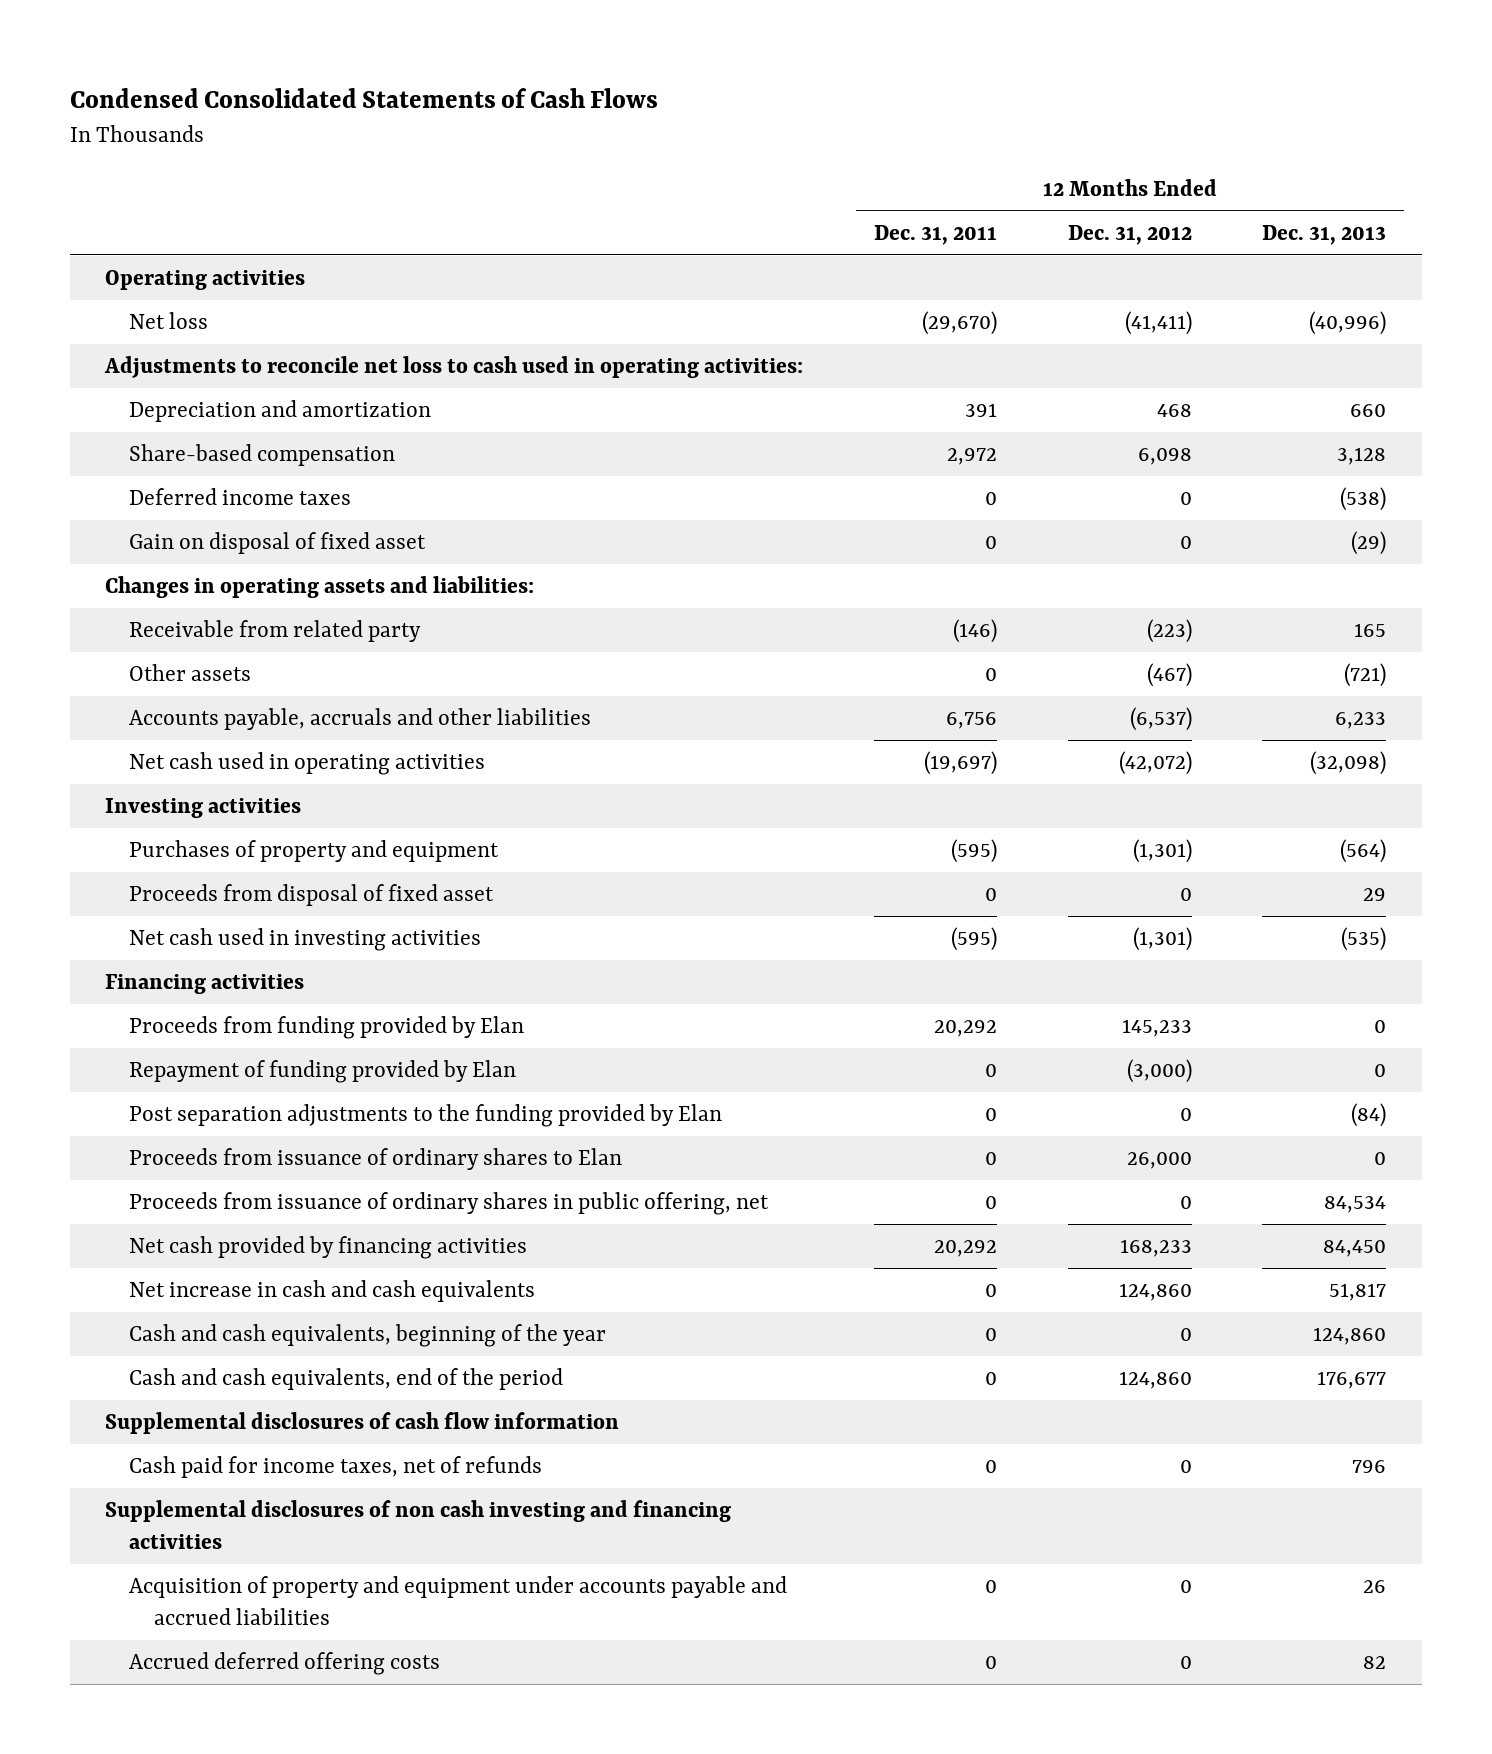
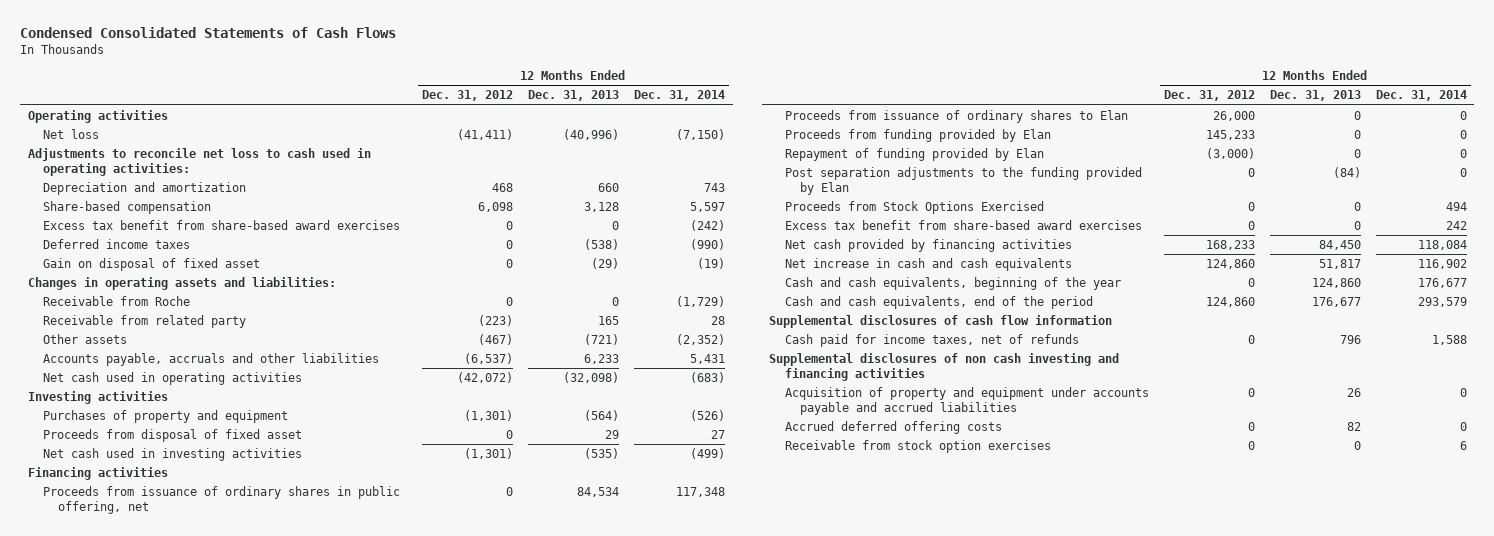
- | 12 Months Ended Dec. 31, 2011 | 12 Months Ended Dec. 31, 2012 | 12 Months Ended Dec. 31, 2013
+ | 12 Months Ended Dec. 31, 2012 | 12 Months Ended Dec. 31, 2013 | 12 Months Ended Dec. 31, 2014
+ Excess tax benefit from share-based award exercises | 0 | 0 | (242)
+ Receivable from Roche | 0 | 0 | (1,729)
moved up: Proceeds from issuance of ordinary shares in public offering, net | 0 | 84,534 | 117,348
moved up: Proceeds from issuance of ordinary shares to Elan | 26,000 | 0 | 0
+ Proceeds from Stock Options Exercised | 0 | 0 | 494
+ Excess tax benefit from share-based award exercises | 0 | 0 | 242
+ Receivable from stock option exercises | 0 | 0 | 6

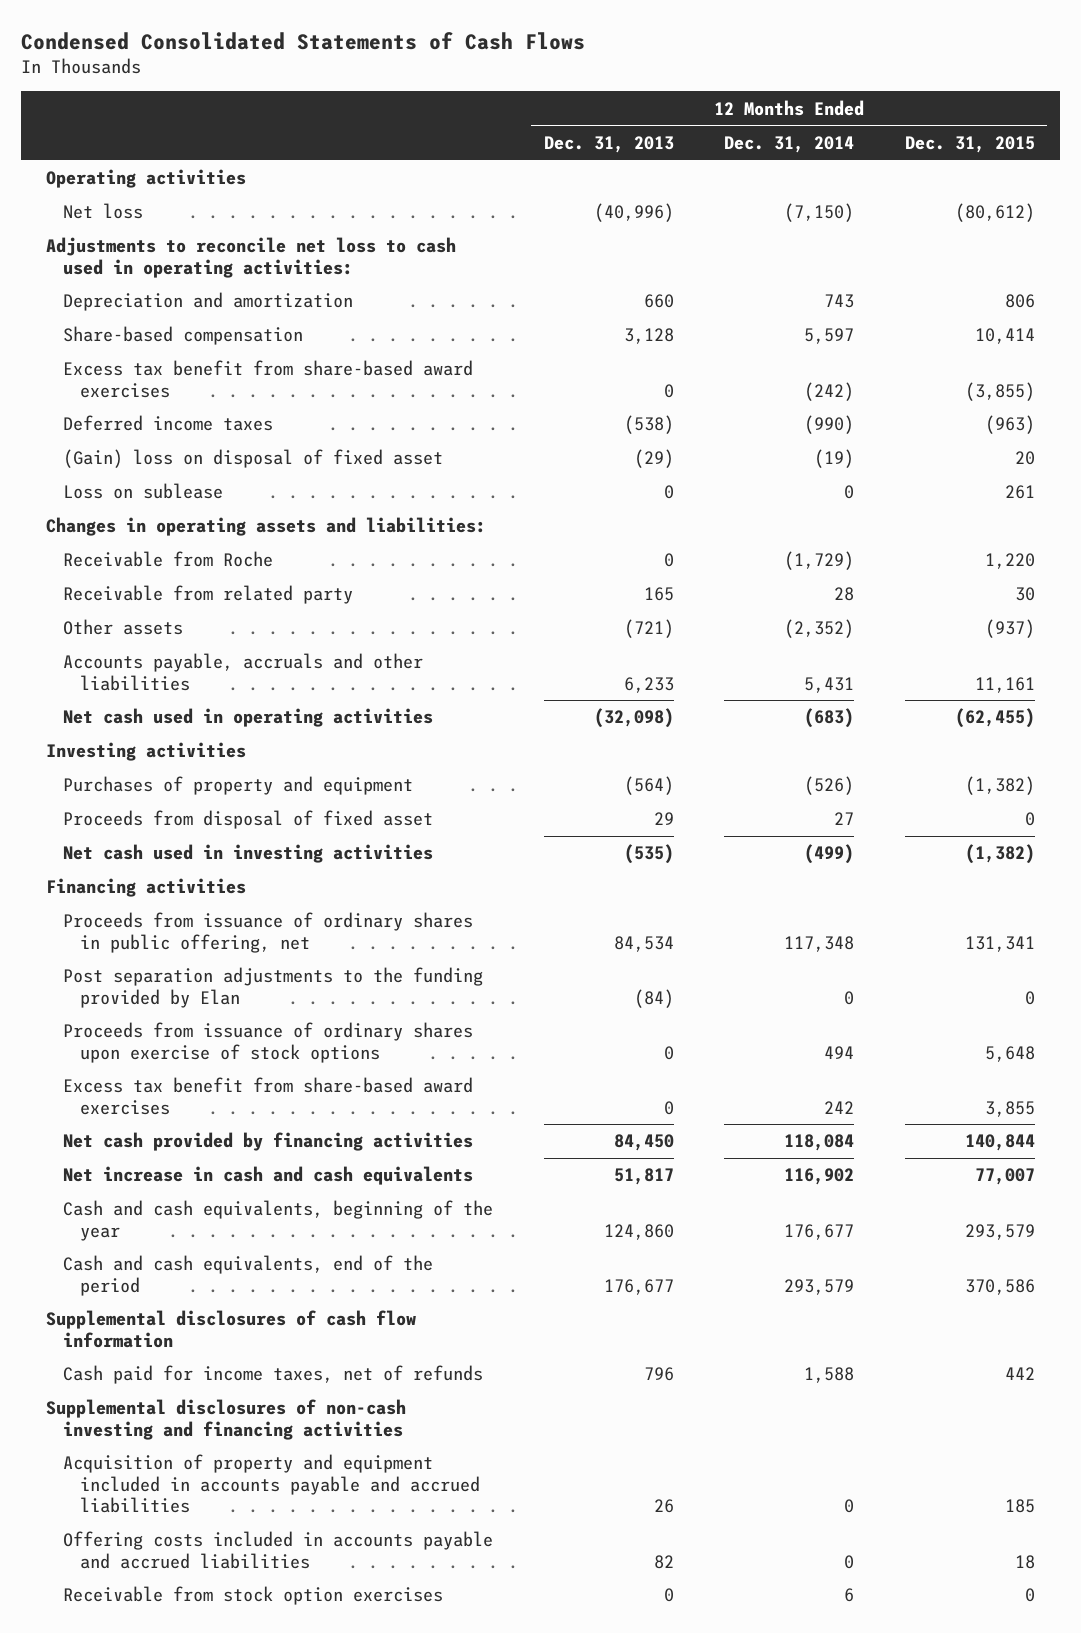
- | 12 Months Ended Dec. 31, 2012 | 12 Months Ended Dec. 31, 2013 | 12 Months Ended Dec. 31, 2014
+ | 12 Months Ended Dec. 31, 2013 | 12 Months Ended Dec. 31, 2014 | 12 Months Ended Dec. 31, 2015
- Gain on disposal of fixed asset | 0 | (29) | (19)
+ (Gain) loss on disposal of fixed asset | (29) | (19) | 20
+ Loss on sublease | 0 | 0 | 261
- Proceeds from issuance of ordinary shares to Elan | 26,000 | 0 | 0
- Proceeds from funding provided by Elan | 145,233 | 0 | 0
- Repayment of funding provided by Elan | (3,000) | 0 | 0
- Proceeds from Stock Options Exercised | 0 | 0 | 494
+ Proceeds from issuance of ordinary shares upon exercise of stock options | 0 | 494 | 5,648
- Supplemental disclosures of non cash investing and financing activities
- Acquisition of property and equipment under accounts payable and accrued liabilities | 0 | 26 | 0
- Accrued deferred offering costs | 0 | 82 | 0
+ Supplemental disclosures of non-cash investing and financing activities
+ Acquisition of property and equipment included in accounts payable and accrued liabilities | 26 | 0 | 185
+ Offering costs included in accounts payable and accrued liabilities | 82 | 0 | 18

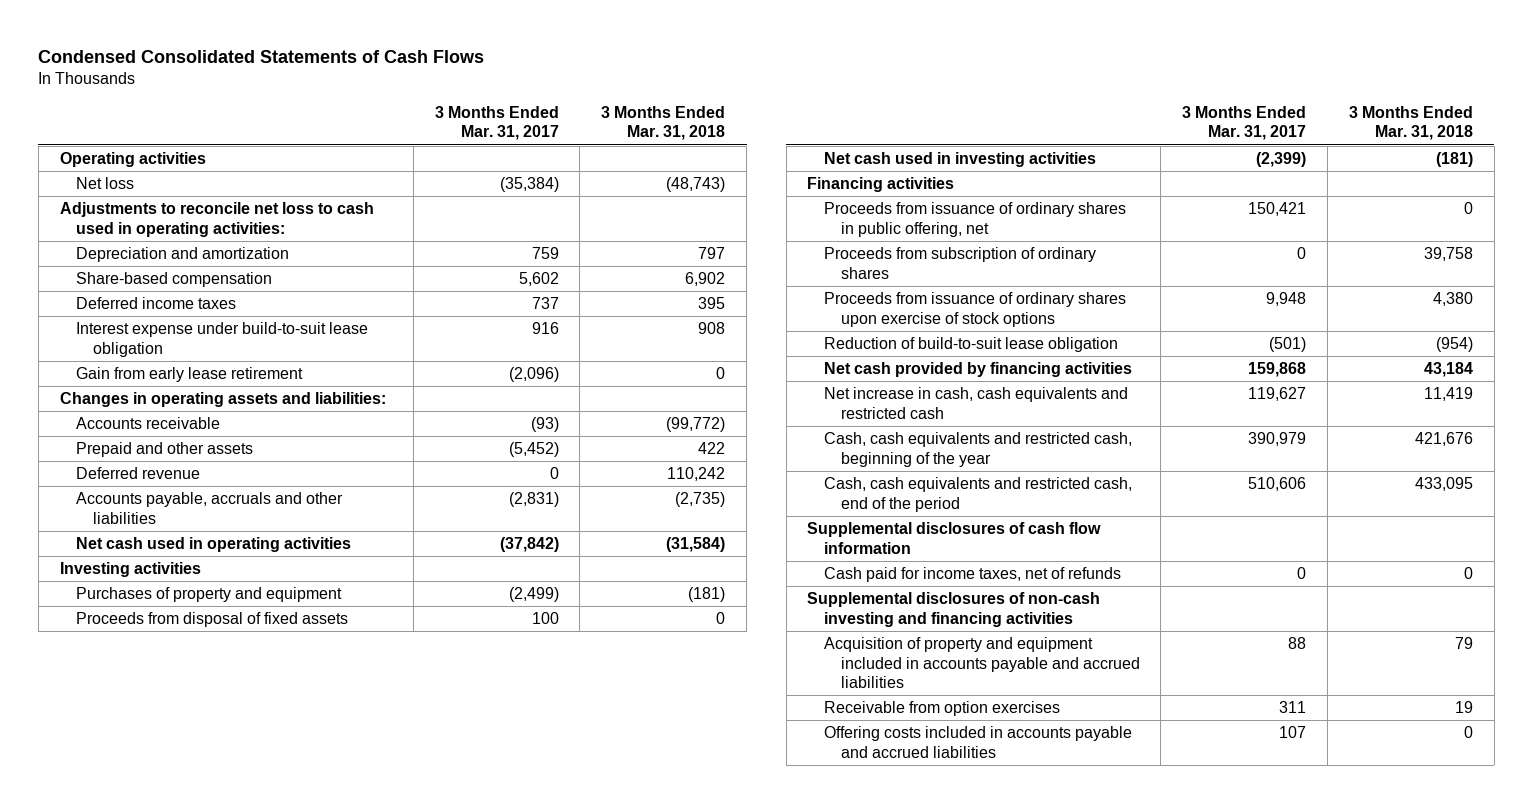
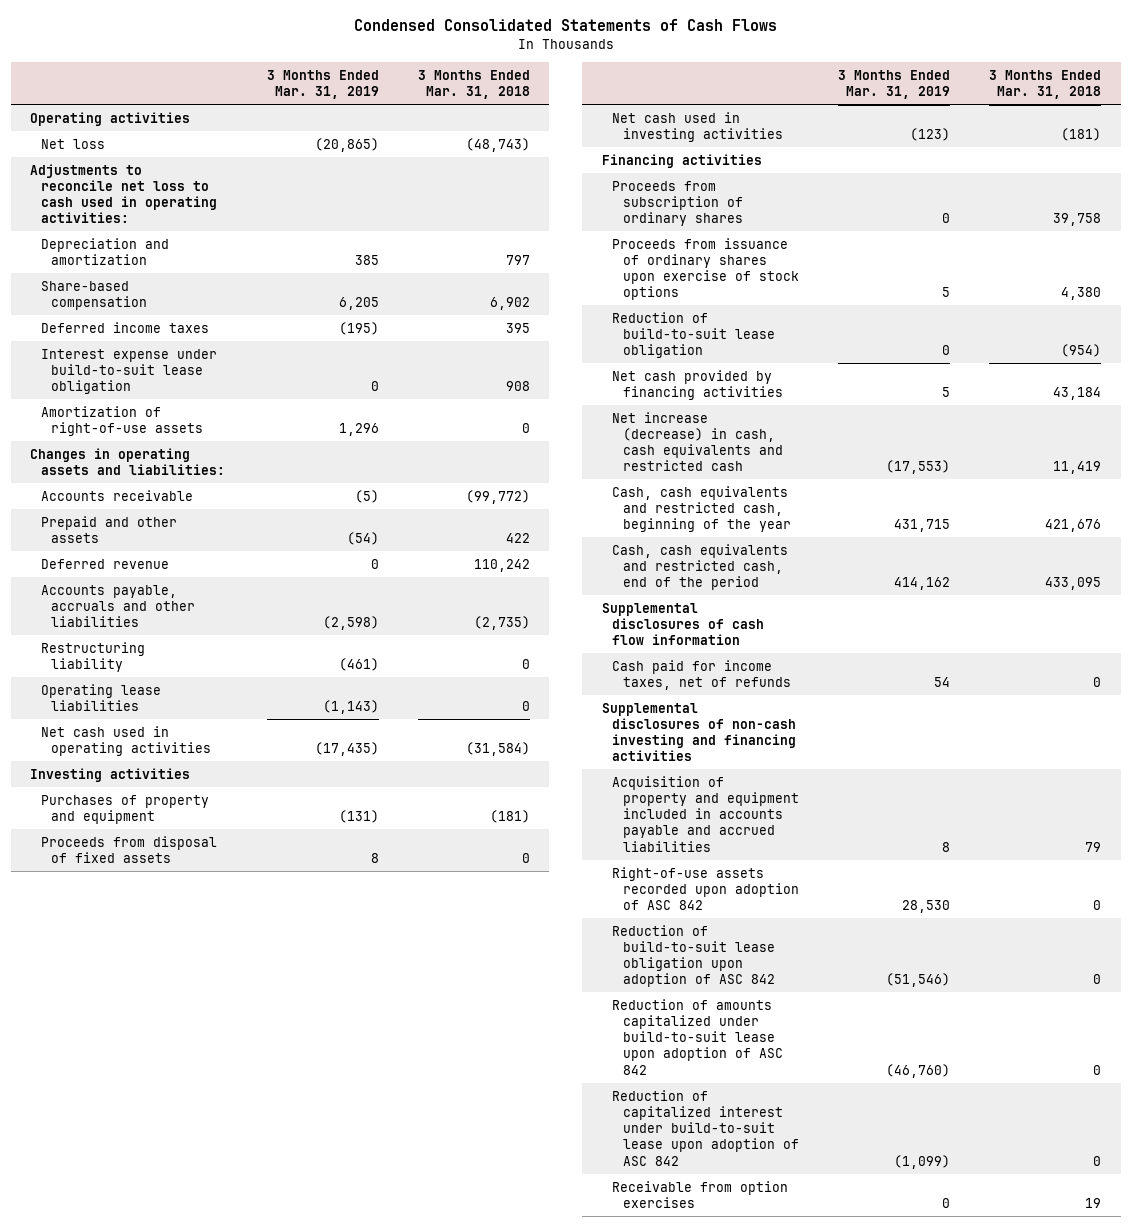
- | 3 Months Ended Mar. 31, 2017 | 3 Months Ended Mar. 31, 2018
+ | 3 Months Ended Mar. 31, 2019 | 3 Months Ended Mar. 31, 2018
- Gain from early lease retirement | (2,096) | 0
+ Amortization of right-of-use assets | 1,296 | 0
+ Restructuring liability | (461) | 0
+ Operating lease liabilities | (1,143) | 0
- Proceeds from issuance of ordinary shares in public offering, net | 150,421 | 0
- Net increase in cash, cash equivalents and restricted cash | 119,627 | 11,419
+ Net increase (decrease) in cash, cash equivalents and restricted cash | (17,553) | 11,419
+ Right-of-use assets recorded upon adoption of ASC 842 | 28,530 | 0
+ Reduction of build-to-suit lease obligation upon adoption of ASC 842 | (51,546) | 0
+ Reduction of amounts capitalized under build-to-suit lease upon adoption of ASC 842 | (46,760) | 0
+ Reduction of capitalized interest under build-to-suit lease upon adoption of ASC 842 | (1,099) | 0
- Offering costs included in accounts payable and accrued liabilities | 107 | 0

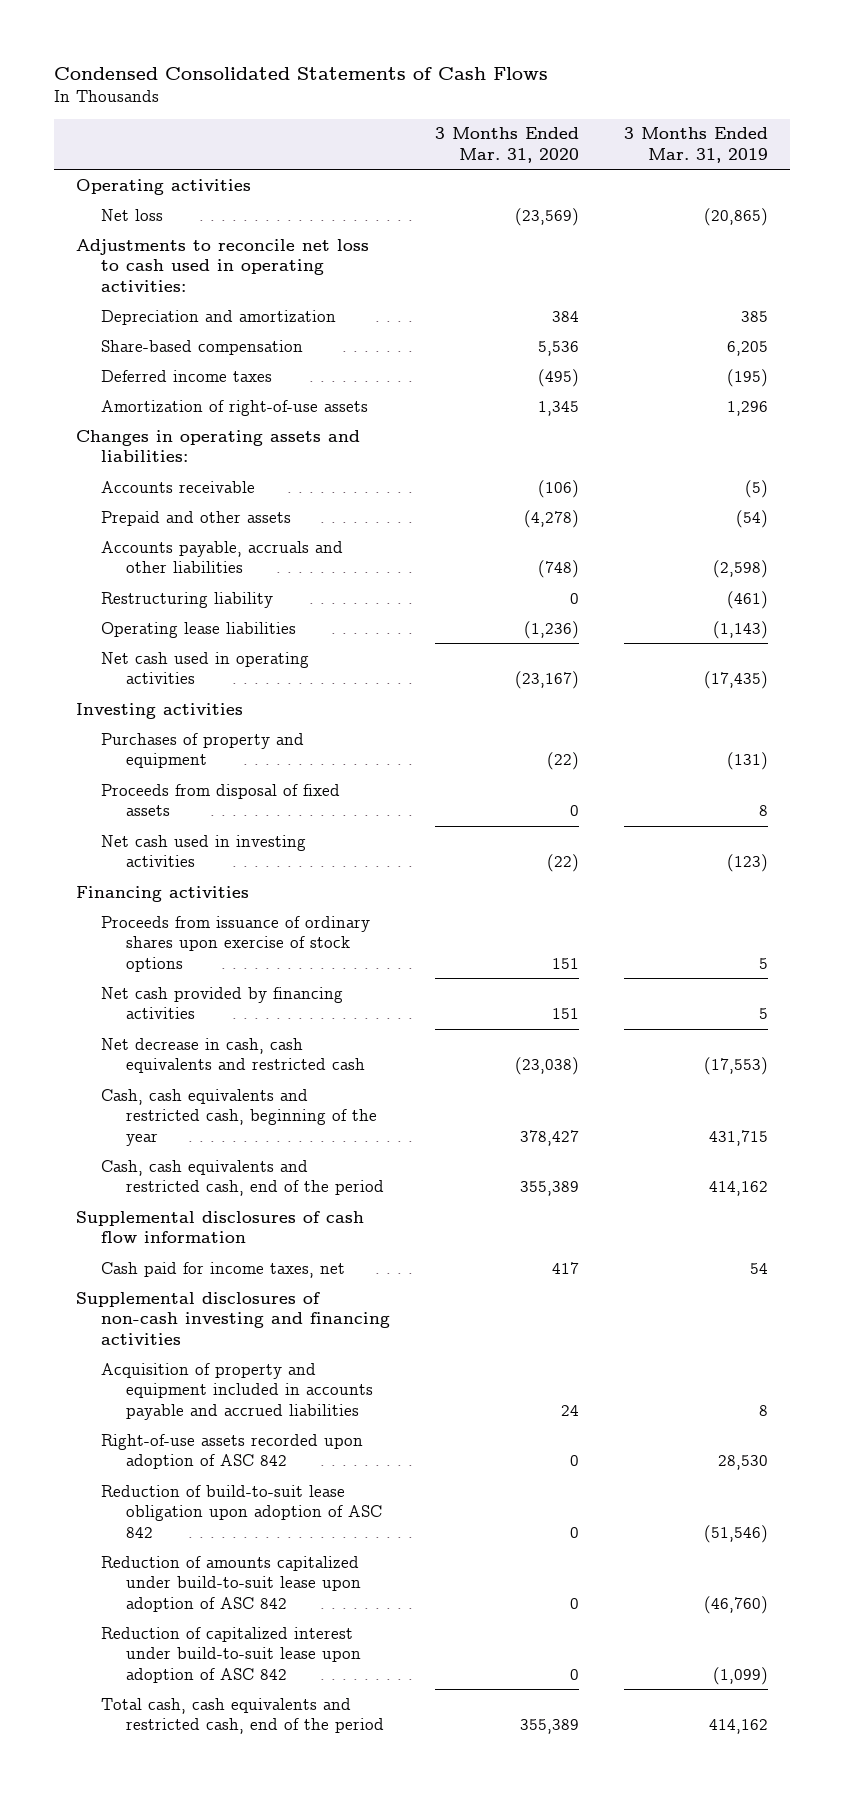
- | 3 Months Ended Mar. 31, 2019 | 3 Months Ended Mar. 31, 2018
+ | 3 Months Ended Mar. 31, 2020 | 3 Months Ended Mar. 31, 2019
- Interest expense under build-to-suit lease obligation | 0 | 908
- Deferred revenue | 0 | 110,242
- Proceeds from subscription of ordinary shares | 0 | 39,758
- Reduction of build-to-suit lease obligation | 0 | (954)
- Net increase (decrease) in cash, cash equivalents and restricted cash | (17,553) | 11,419
+ Net decrease in cash, cash equivalents and restricted cash | (23,038) | (17,553)
- Cash paid for income taxes, net of refunds | 54 | 0
+ Cash paid for income taxes, net | 417 | 54
- Receivable from option exercises | 0 | 19
+ Total cash, cash equivalents and restricted cash, end of the period | 355,389 | 414,162

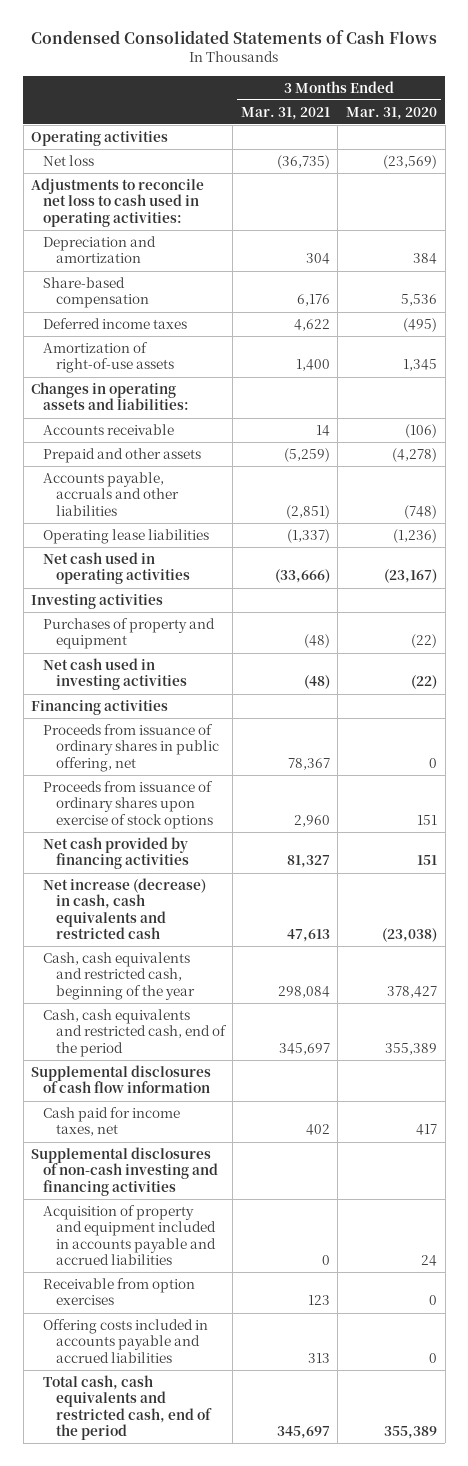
- | 3 Months Ended Mar. 31, 2020 | 3 Months Ended Mar. 31, 2019
+ | 3 Months Ended Mar. 31, 2021 | 3 Months Ended Mar. 31, 2020
- Restructuring liability | 0 | (461)
- Proceeds from disposal of fixed assets | 0 | 8
+ Proceeds from issuance of ordinary shares in public offering, net | 78,367 | 0
- Net decrease in cash, cash equivalents and restricted cash | (23,038) | (17,553)
+ Net increase (decrease) in cash, cash equivalents and restricted cash | 47,613 | (23,038)
- Right-of-use assets recorded upon adoption of ASC 842 | 0 | 28,530
- Reduction of build-to-suit lease obligation upon adoption of ASC 842 | 0 | (51,546)
- Reduction of amounts capitalized under build-to-suit lease upon adoption of ASC 842 | 0 | (46,760)
- Reduction of capitalized interest under build-to-suit lease upon adoption of ASC 842 | 0 | (1,099)
+ Receivable from option exercises | 123 | 0
+ Offering costs included in accounts payable and accrued liabilities | 313 | 0

